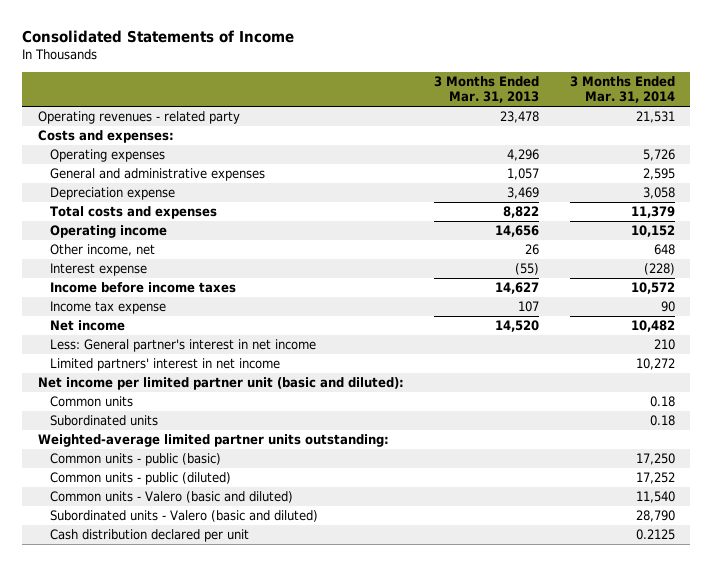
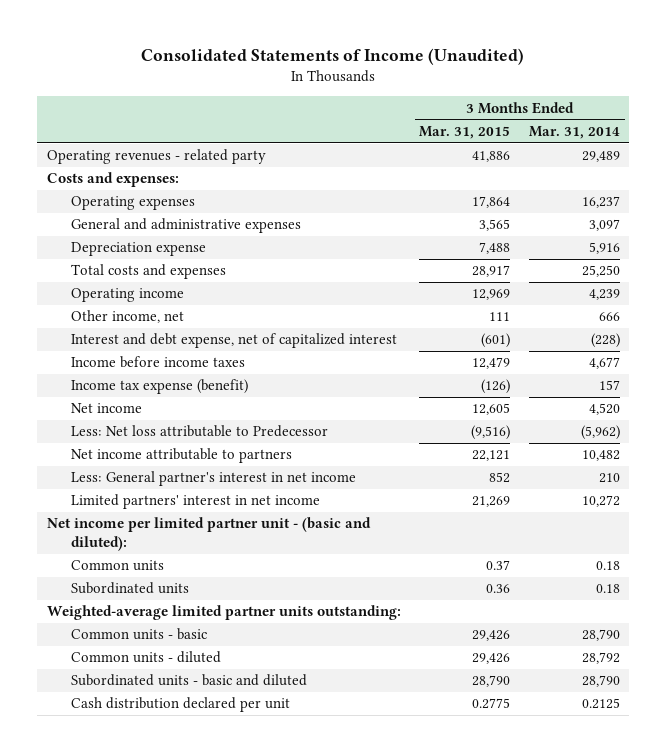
- Consolidated Statements of Income
+ Consolidated Statements of Income (Unaudited)
- | 3 Months Ended Mar. 31, 2013 | 3 Months Ended Mar. 31, 2014
+ | 3 Months Ended Mar. 31, 2015 | 3 Months Ended Mar. 31, 2014
- Operating revenues - related party | 23,478 | 21,531
+ Operating revenues - related party | 41,886 | 29,489
- Operating expenses | 4,296 | 5,726
- General and administrative expenses | 1,057 | 2,595
- Depreciation expense | 3,469 | 3,058
- Total costs and expenses | 8,822 | 11,379
- Operating income | 14,656 | 10,152
- Other income, net | 26 | 648
- Interest expense | (55) | (228)
- Income before income taxes | 14,627 | 10,572
- Income tax expense | 107 | 90
- Net income | 14,520 | 10,482
+ Operating expenses | 17,864 | 16,237
+ General and administrative expenses | 3,565 | 3,097
+ Depreciation expense | 7,488 | 5,916
+ Total costs and expenses | 28,917 | 25,250
+ Operating income | 12,969 | 4,239
+ Other income, net | 111 | 666
+ Interest and debt expense, net of capitalized interest | (601) | (228)
+ Income before income taxes | 12,479 | 4,677
+ Income tax expense (benefit) | (126) | 157
+ Net income | 12,605 | 4,520
+ Less: Net loss attributable to Predecessor | (9,516) | (5,962)
+ Net income attributable to partners | 22,121 | 10,482
- Net income per limited partner unit (basic and diluted):
+ Net income per limited partner unit - (basic and diluted):
- Common units - public (basic) | | 17,250
- Common units - public (diluted) | | 17,252
- Common units - Valero (basic and diluted) | | 11,540
- Subordinated units - Valero (basic and diluted) | | 28,790
+ Common units - basic | 29,426 | 28,790
+ Common units - diluted | 29,426 | 28,792
+ Subordinated units - basic and diluted | 28,790 | 28,790

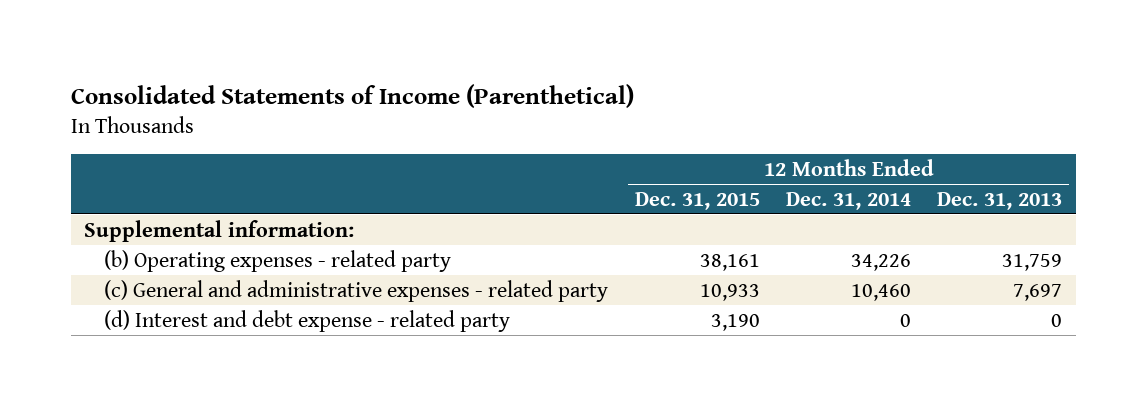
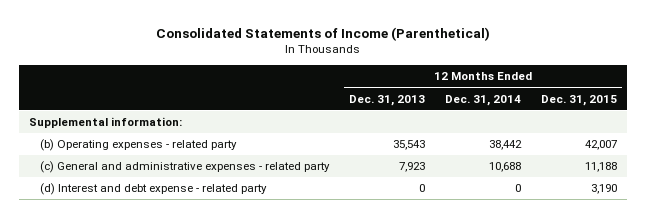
- | 12 Months Ended Dec. 31, 2015 | 12 Months Ended Dec. 31, 2014 | 12 Months Ended Dec. 31, 2013
+ | 12 Months Ended Dec. 31, 2013 | 12 Months Ended Dec. 31, 2014 | 12 Months Ended Dec. 31, 2015
- (b) Operating expenses - related party | 38,161 | 34,226 | 31,759
- (c) General and administrative expenses - related party | 10,933 | 10,460 | 7,697
+ (b) Operating expenses - related party | 35,543 | 38,442 | 42,007
+ (c) General and administrative expenses - related party | 7,923 | 10,688 | 11,188

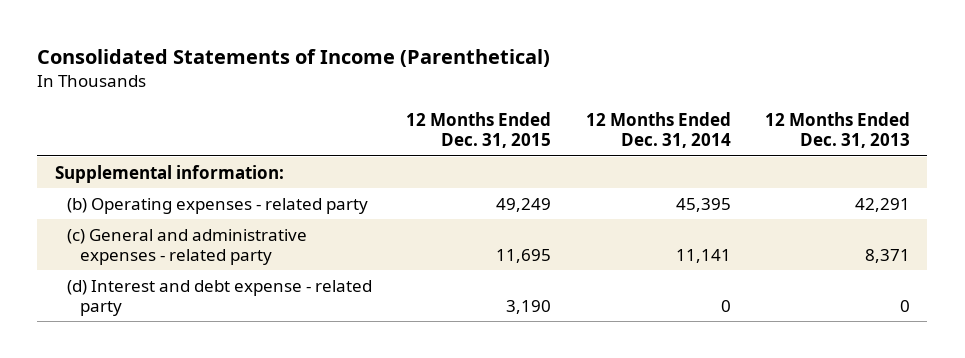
- | 12 Months Ended Dec. 31, 2013 | 12 Months Ended Dec. 31, 2014 | 12 Months Ended Dec. 31, 2015
+ | 12 Months Ended Dec. 31, 2015 | 12 Months Ended Dec. 31, 2014 | 12 Months Ended Dec. 31, 2013
- (b) Operating expenses - related party | 35,543 | 38,442 | 42,007
- (c) General and administrative expenses - related party | 7,923 | 10,688 | 11,188
+ (b) Operating expenses - related party | 49,249 | 45,395 | 42,291
+ (c) General and administrative expenses - related party | 11,695 | 11,141 | 8,371

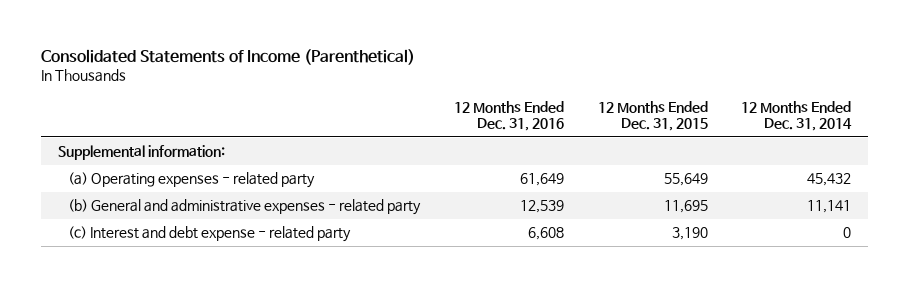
- | 12 Months Ended Dec. 31, 2015 | 12 Months Ended Dec. 31, 2014 | 12 Months Ended Dec. 31, 2013
+ | 12 Months Ended Dec. 31, 2016 | 12 Months Ended Dec. 31, 2015 | 12 Months Ended Dec. 31, 2014
- (b) Operating expenses - related party | 49,249 | 45,395 | 42,291
- (c) General and administrative expenses - related party | 11,695 | 11,141 | 8,371
- (d) Interest and debt expense - related party | 3,190 | 0 | 0
+ (a) Operating expenses - related party | 61,649 | 55,649 | 45,432
+ (b) General and administrative expenses - related party | 12,539 | 11,695 | 11,141
+ (c) Interest and debt expense - related party | 6,608 | 3,190 | 0

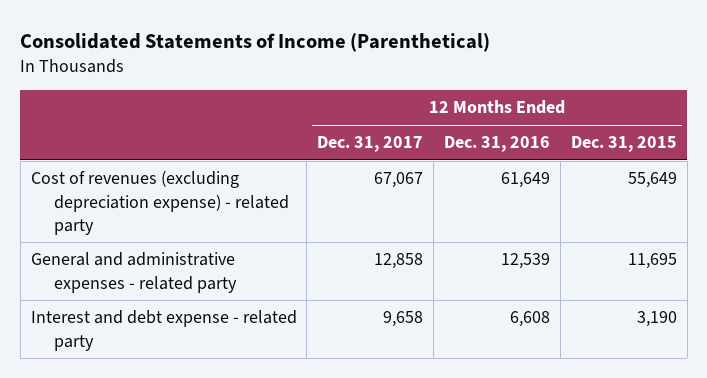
- | 12 Months Ended Dec. 31, 2016 | 12 Months Ended Dec. 31, 2015 | 12 Months Ended Dec. 31, 2014
+ | 12 Months Ended Dec. 31, 2017 | 12 Months Ended Dec. 31, 2016 | 12 Months Ended Dec. 31, 2015
- Supplemental information:
- (a) Operating expenses - related party | 61,649 | 55,649 | 45,432
- (b) General and administrative expenses - related party | 12,539 | 11,695 | 11,141
- (c) Interest and debt expense - related party | 6,608 | 3,190 | 0
+ Cost of revenues (excluding depreciation expense) - related party | 67,067 | 61,649 | 55,649
+ General and administrative expenses - related party | 12,858 | 12,539 | 11,695
+ Interest and debt expense - related party | 9,658 | 6,608 | 3,190

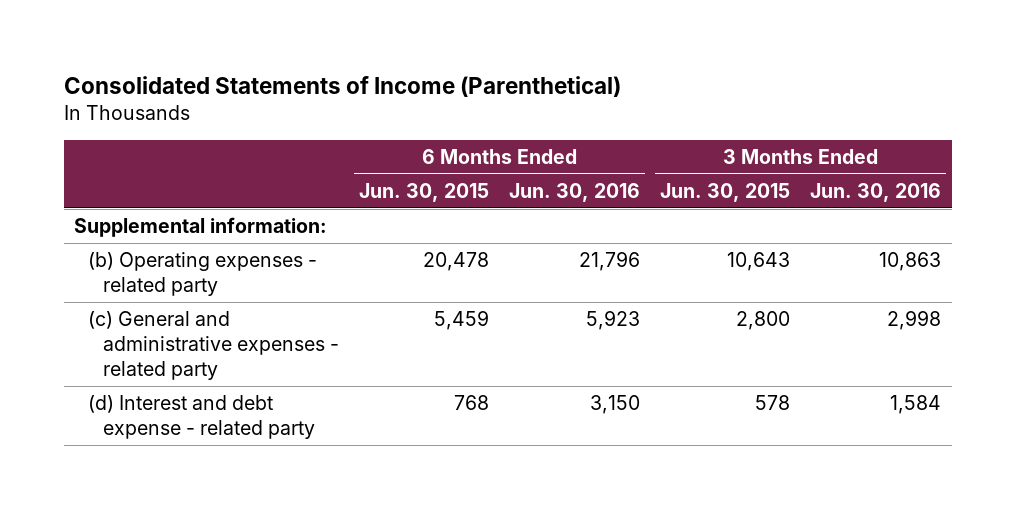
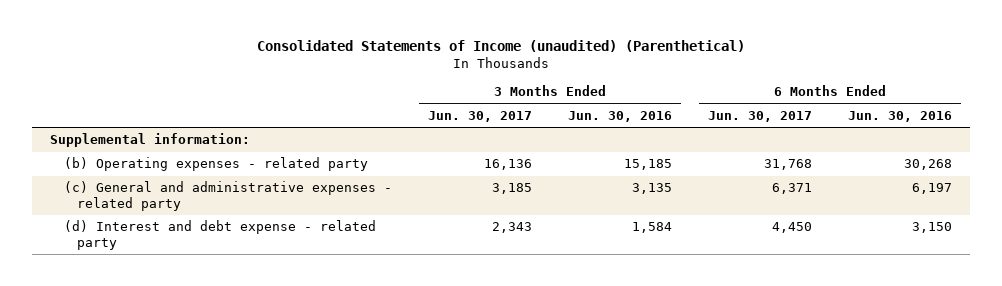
- Consolidated Statements of Income (Parenthetical)
+ Consolidated Statements of Income (unaudited) (Parenthetical)
- | 6 Months Ended Jun. 30, 2015 | 6 Months Ended Jun. 30, 2016 | 3 Months Ended Jun. 30, 2015 | 3 Months Ended Jun. 30, 2016
+ | 3 Months Ended Jun. 30, 2017 | 3 Months Ended Jun. 30, 2016 | 6 Months Ended Jun. 30, 2017 | 6 Months Ended Jun. 30, 2016
- (b) Operating expenses - related party | 20,478 | 21,796 | 10,643 | 10,863
- (c) General and administrative expenses - related party | 5,459 | 5,923 | 2,800 | 2,998
+ (b) Operating expenses - related party | 16,136 | 15,185 | 31,768 | 30,268
+ (c) General and administrative expenses - related party | 3,185 | 3,135 | 6,371 | 6,197

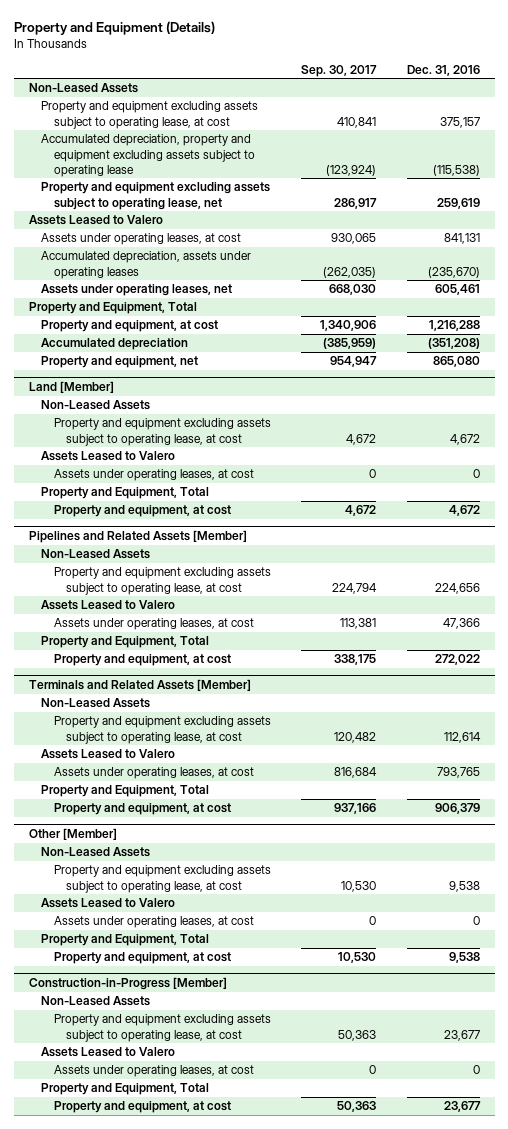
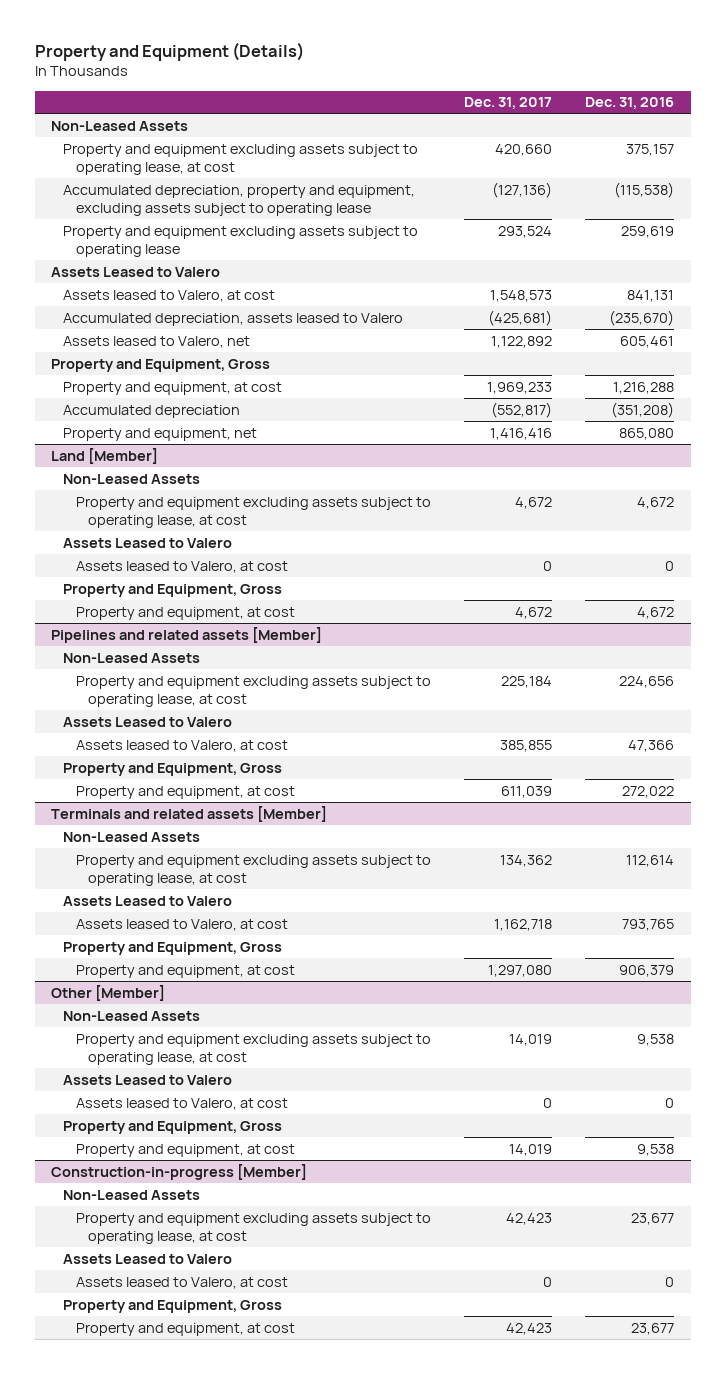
- | Sep. 30, 2017 | Dec. 31, 2016
+ | Dec. 31, 2017 | Dec. 31, 2016
- Accumulated depreciation, property and equipment excluding assets subject to operating lease | (123,924) | (115,538)
- Property and equipment excluding assets subject to operating lease, net | 286,917 | 259,619
+ Accumulated depreciation, property and equipment, excluding assets subject to operating lease | (127,136) | (115,538)
+ Property and equipment excluding assets subject to operating lease | 293,524 | 259,619
- Assets under operating leases, at cost | 930,065 | 841,131
- Accumulated depreciation, assets under operating leases | (262,035) | (235,670)
- Assets under operating leases, net | 668,030 | 605,461
- Property and Equipment, Total
+ Assets leased to Valero, at cost | 1,548,573 | 841,131
+ Accumulated depreciation, assets leased to Valero | (425,681) | (235,670)
+ Assets leased to Valero, net | 1,122,892 | 605,461
+ Property and Equipment, Gross
@ Land [Member]
- Assets under operating leases, at cost | 0 | 0
- Property and Equipment, Total
+ Assets leased to Valero, at cost | 0 | 0
+ Property and Equipment, Gross
- Pipelines and Related Assets [Member]
+ Pipelines and related assets [Member]
- Assets under operating leases, at cost | 113,381 | 47,366
- Property and Equipment, Total
+ Assets leased to Valero, at cost | 385,855 | 47,366
+ Property and Equipment, Gross
- Terminals and Related Assets [Member]
+ Terminals and related assets [Member]
- Assets under operating leases, at cost | 816,684 | 793,765
- Property and Equipment, Total
+ Assets leased to Valero, at cost | 1,162,718 | 793,765
+ Property and Equipment, Gross
@ Other [Member]
- Assets under operating leases, at cost | 0 | 0
- Property and Equipment, Total
+ Assets leased to Valero, at cost | 0 | 0
+ Property and Equipment, Gross
- Construction-in-Progress [Member]
+ Construction-in-progress [Member]
- Assets under operating leases, at cost | 0 | 0
- Property and Equipment, Total
+ Assets leased to Valero, at cost | 0 | 0
+ Property and Equipment, Gross

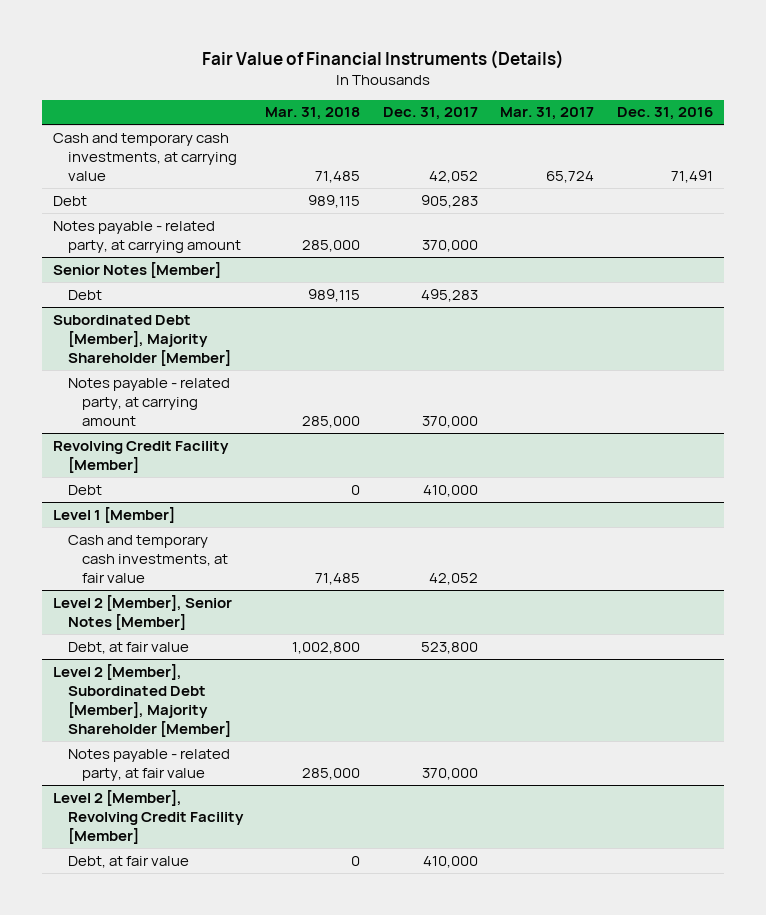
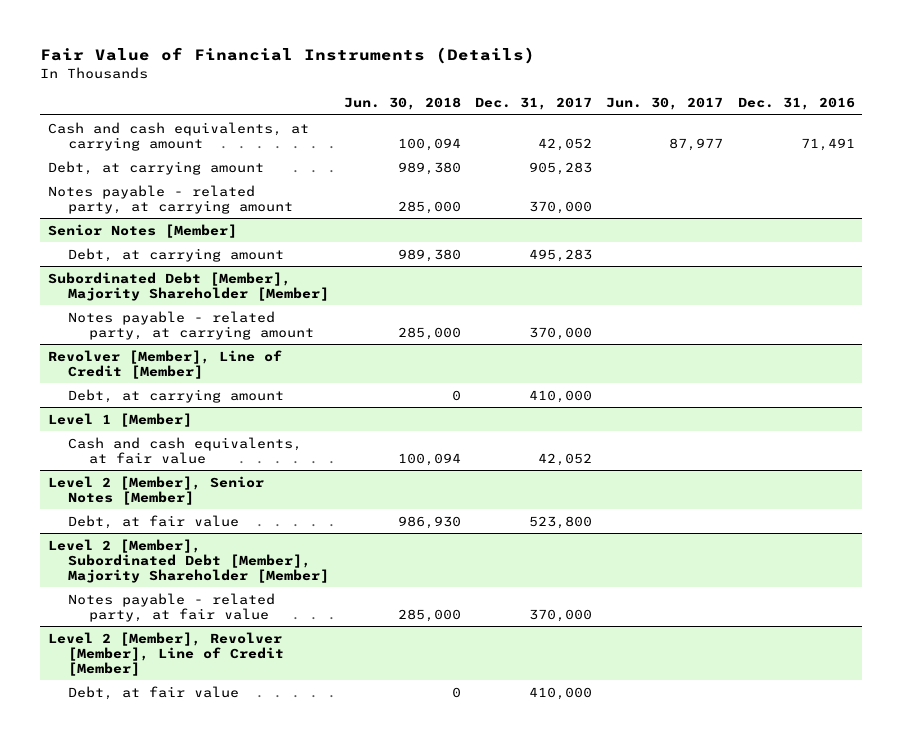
- | Mar. 31, 2018 | Dec. 31, 2017 | Mar. 31, 2017 | Dec. 31, 2016
+ | Jun. 30, 2018 | Dec. 31, 2017 | Jun. 30, 2017 | Dec. 31, 2016
- Cash and temporary cash investments, at carrying value | 71,485 | 42,052 | 65,724 | 71,491
- Debt | 989,115 | 905,283 | |
+ Cash and cash equivalents, at carrying amount | 100,094 | 42,052 | 87,977 | 71,491
+ Debt, at carrying amount | 989,380 | 905,283 | |
@ Senior Notes [Member]
- Debt | 989,115 | 495,283 | |
+ Debt, at carrying amount | 989,380 | 495,283 | |
- Revolving Credit Facility [Member]
- Debt | 0 | 410,000 | |
+ Revolver [Member], Line of Credit [Member]
+ Debt, at carrying amount | 0 | 410,000 | |
@ Level 1 [Member]
- Cash and temporary cash investments, at fair value | 71,485 | 42,052 | |
+ Cash and cash equivalents, at fair value | 100,094 | 42,052 | |
- Level 2 [Member], Revolving Credit Facility [Member]
+ Level 2 [Member], Revolver [Member], Line of Credit [Member]

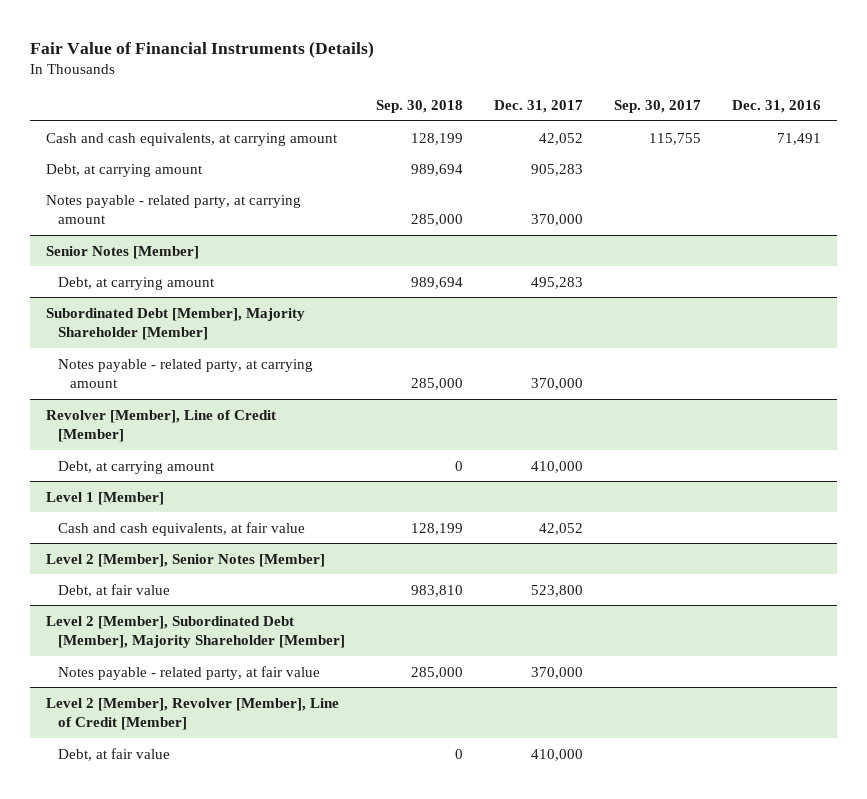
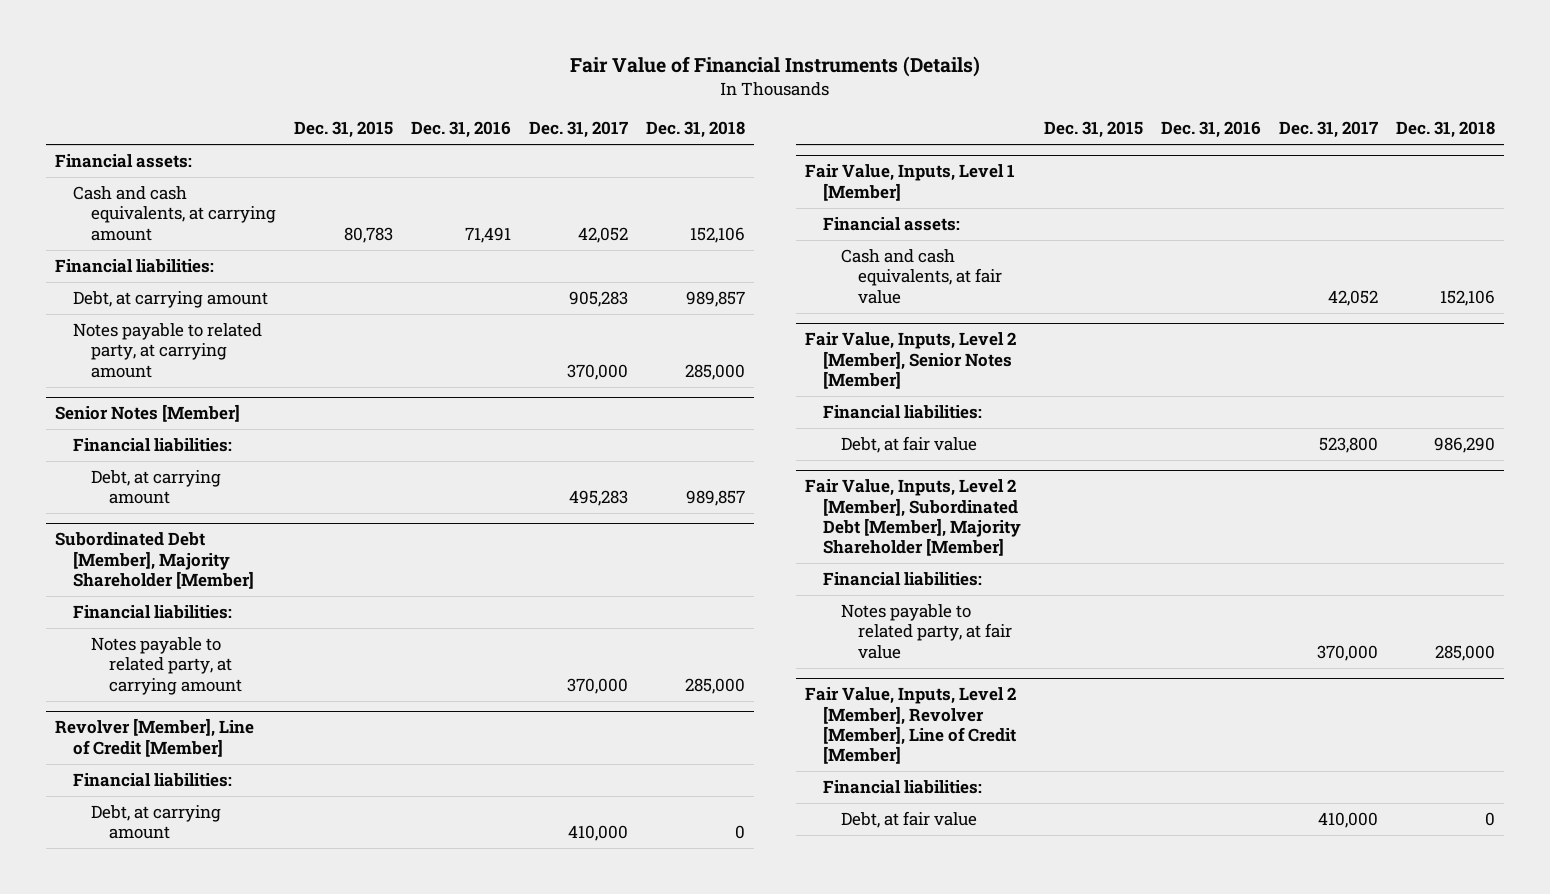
- | Sep. 30, 2018 | Dec. 31, 2017 | Sep. 30, 2017 | Dec. 31, 2016
+ | Dec. 31, 2015 | Dec. 31, 2016 | Dec. 31, 2017 | Dec. 31, 2018
+ Financial assets:
+ Financial liabilities:
- Notes payable - related party, at carrying amount | 285,000 | 370,000 | |
+ Notes payable to related party, at carrying amount | | | 370,000 | 285,000
@ Senior Notes [Member]
+ Financial liabilities:
@ Subordinated Debt [Member], Majority Shareholder [Member]
- Notes payable - related party, at carrying amount | 285,000 | 370,000 | |
+ Financial liabilities:
+ Notes payable to related party, at carrying amount | | | 370,000 | 285,000
@ Revolver [Member], Line of Credit [Member]
+ Financial liabilities:
- Level 1 [Member]
+ Fair Value, Inputs, Level 1 [Member]
+ Financial assets:
- Level 2 [Member], Senior Notes [Member]
+ Fair Value, Inputs, Level 2 [Member], Senior Notes [Member]
+ Financial liabilities:
- Level 2 [Member], Subordinated Debt [Member], Majority Shareholder [Member]
- Notes payable - related party, at fair value | 285,000 | 370,000 | |
- Level 2 [Member], Revolver [Member], Line of Credit [Member]
+ Fair Value, Inputs, Level 2 [Member], Subordinated Debt [Member], Majority Shareholder [Member]
+ Financial liabilities:
+ Notes payable to related party, at fair value | | | 370,000 | 285,000
+ Fair Value, Inputs, Level 2 [Member], Revolver [Member], Line of Credit [Member]
+ Financial liabilities:

